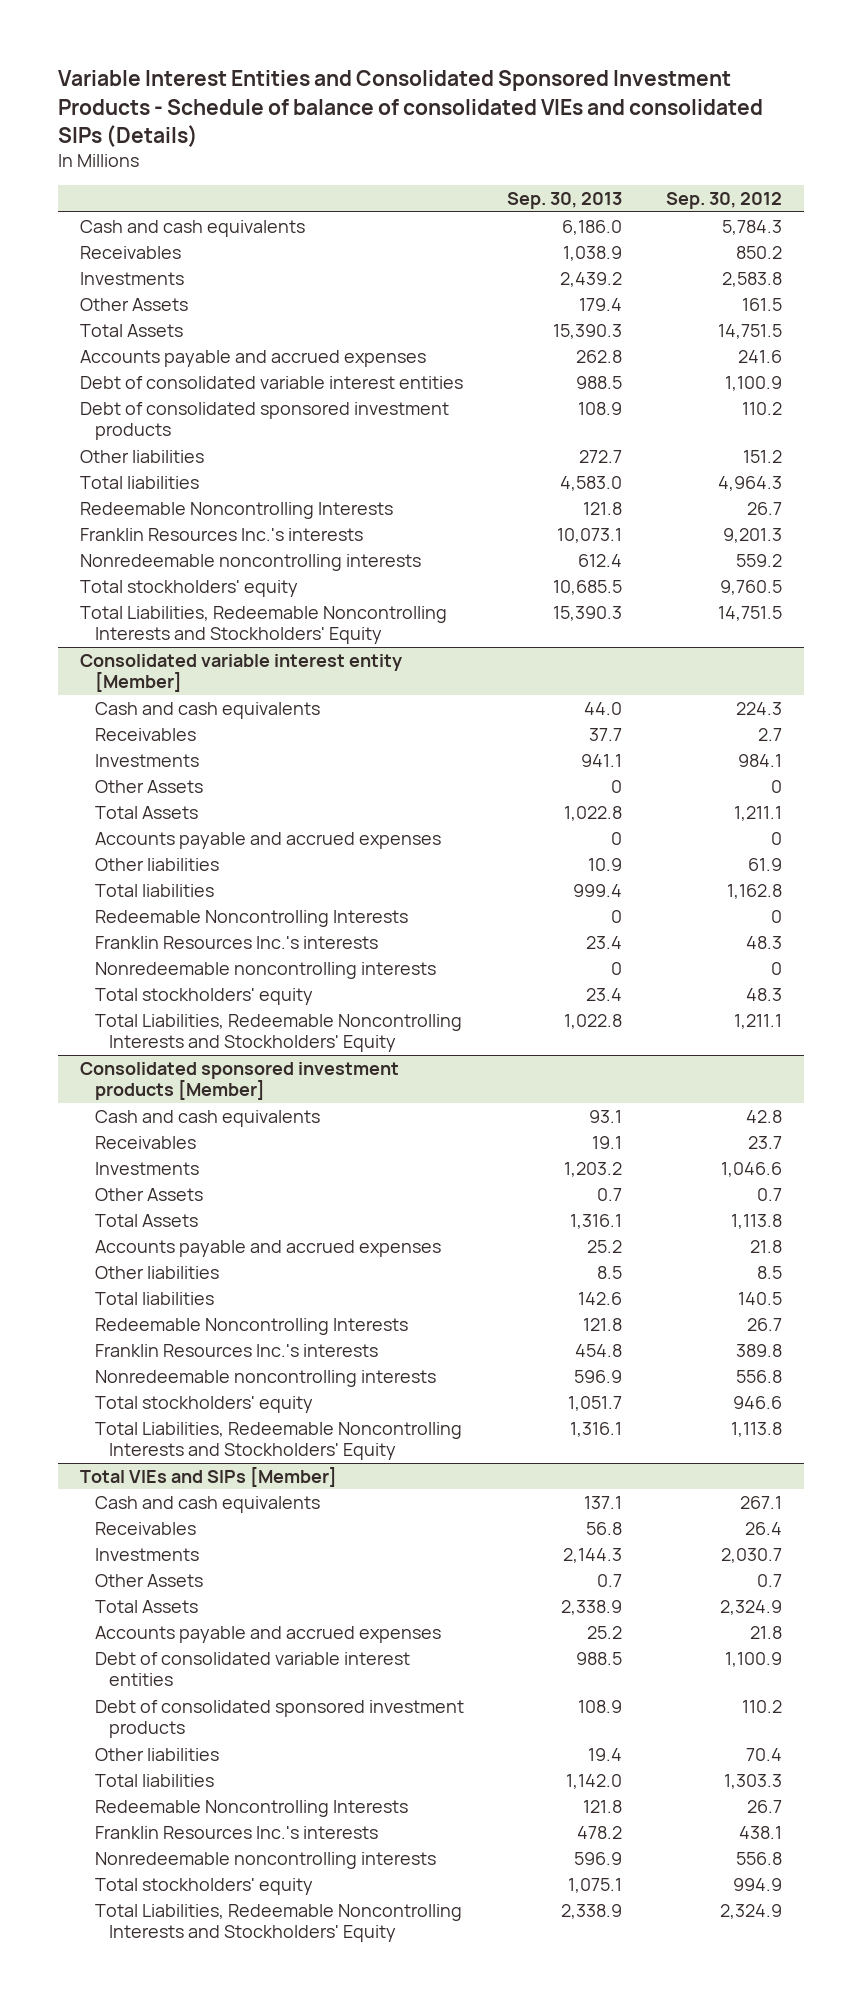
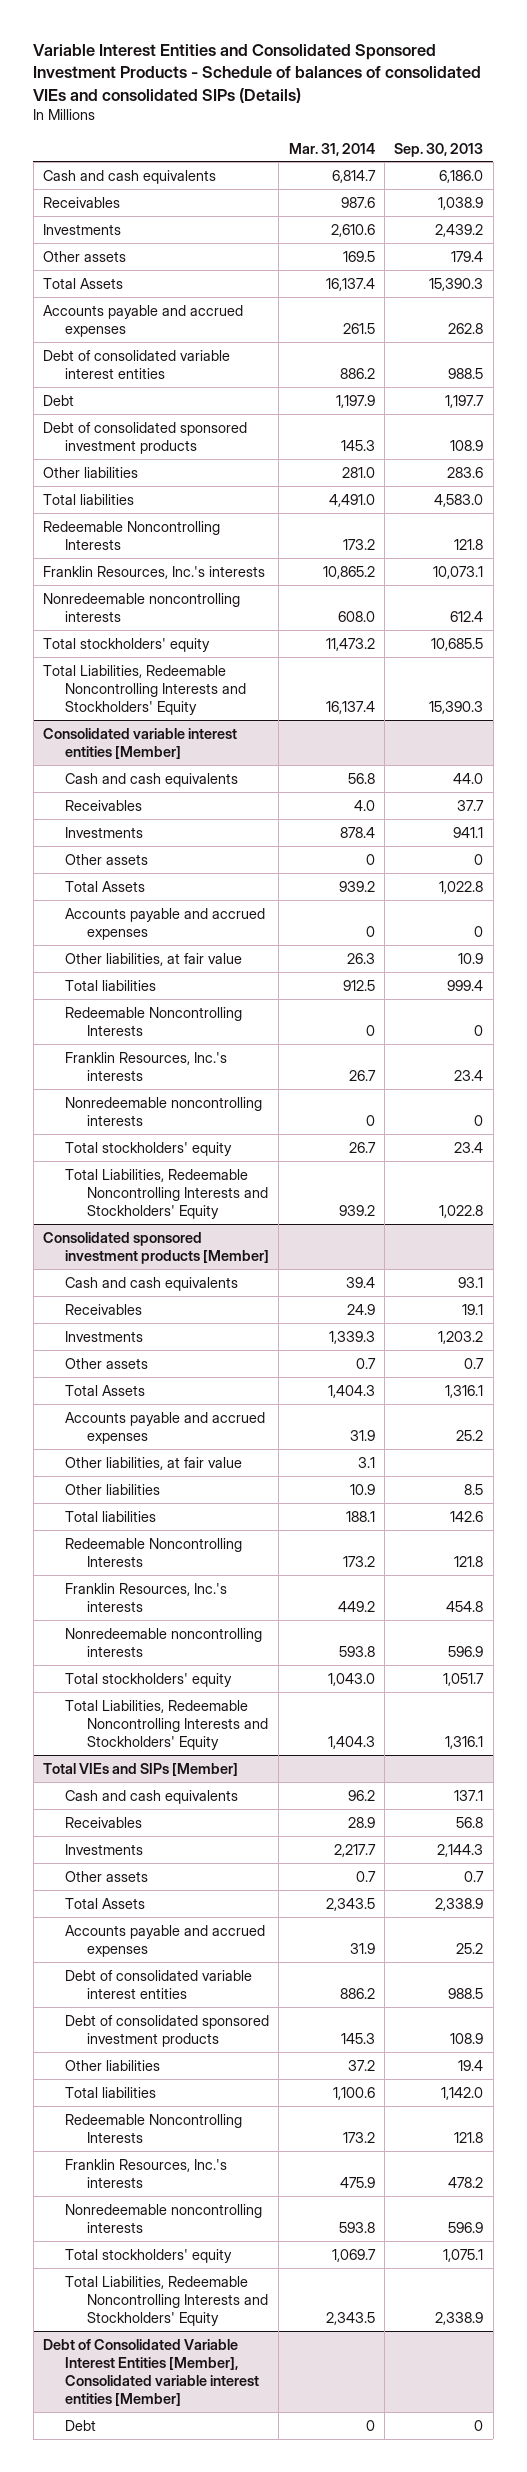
- Variable Interest Entities and Consolidated Sponsored Investment Products - Schedule of balance of consolidated VIEs and consolidated SIPs (Details)
+ Variable Interest Entities and Consolidated Sponsored Investment Products - Schedule of balances of consolidated VIEs and consolidated SIPs (Details)
- | Sep. 30, 2013 | Sep. 30, 2012
+ | Mar. 31, 2014 | Sep. 30, 2013
- Other Assets | 179.4 | 161.5
+ Other assets | 169.5 | 179.4
+ Debt | 1,197.9 | 1,197.7
- Other liabilities | 272.7 | 151.2
+ Other liabilities | 281.0 | 283.6
- Franklin Resources Inc.'s interests | 10,073.1 | 9,201.3
+ Franklin Resources, Inc.'s interests | 10,865.2 | 10,073.1
- Consolidated variable interest entity [Member]
+ Consolidated variable interest entities [Member]
- Other Assets | 0 | 0
+ Other assets | 0 | 0
- Other liabilities | 10.9 | 61.9
+ Other liabilities, at fair value | 26.3 | 10.9
- Franklin Resources Inc.'s interests | 23.4 | 48.3
+ Franklin Resources, Inc.'s interests | 26.7 | 23.4
@ Consolidated sponsored investment products [Member]
- Other Assets | 0.7 | 0.7
+ Other assets | 0.7 | 0.7
+ Other liabilities, at fair value | 3.1 |
- Franklin Resources Inc.'s interests | 454.8 | 389.8
+ Franklin Resources, Inc.'s interests | 449.2 | 454.8
@ Total VIEs and SIPs [Member]
- Other Assets | 0.7 | 0.7
+ Other assets | 0.7 | 0.7
- Franklin Resources Inc.'s interests | 478.2 | 438.1
+ Franklin Resources, Inc.'s interests | 475.9 | 478.2
+ Debt of Consolidated Variable Interest Entities [Member], Consolidated variable interest entities [Member]
+ Debt | 0 | 0

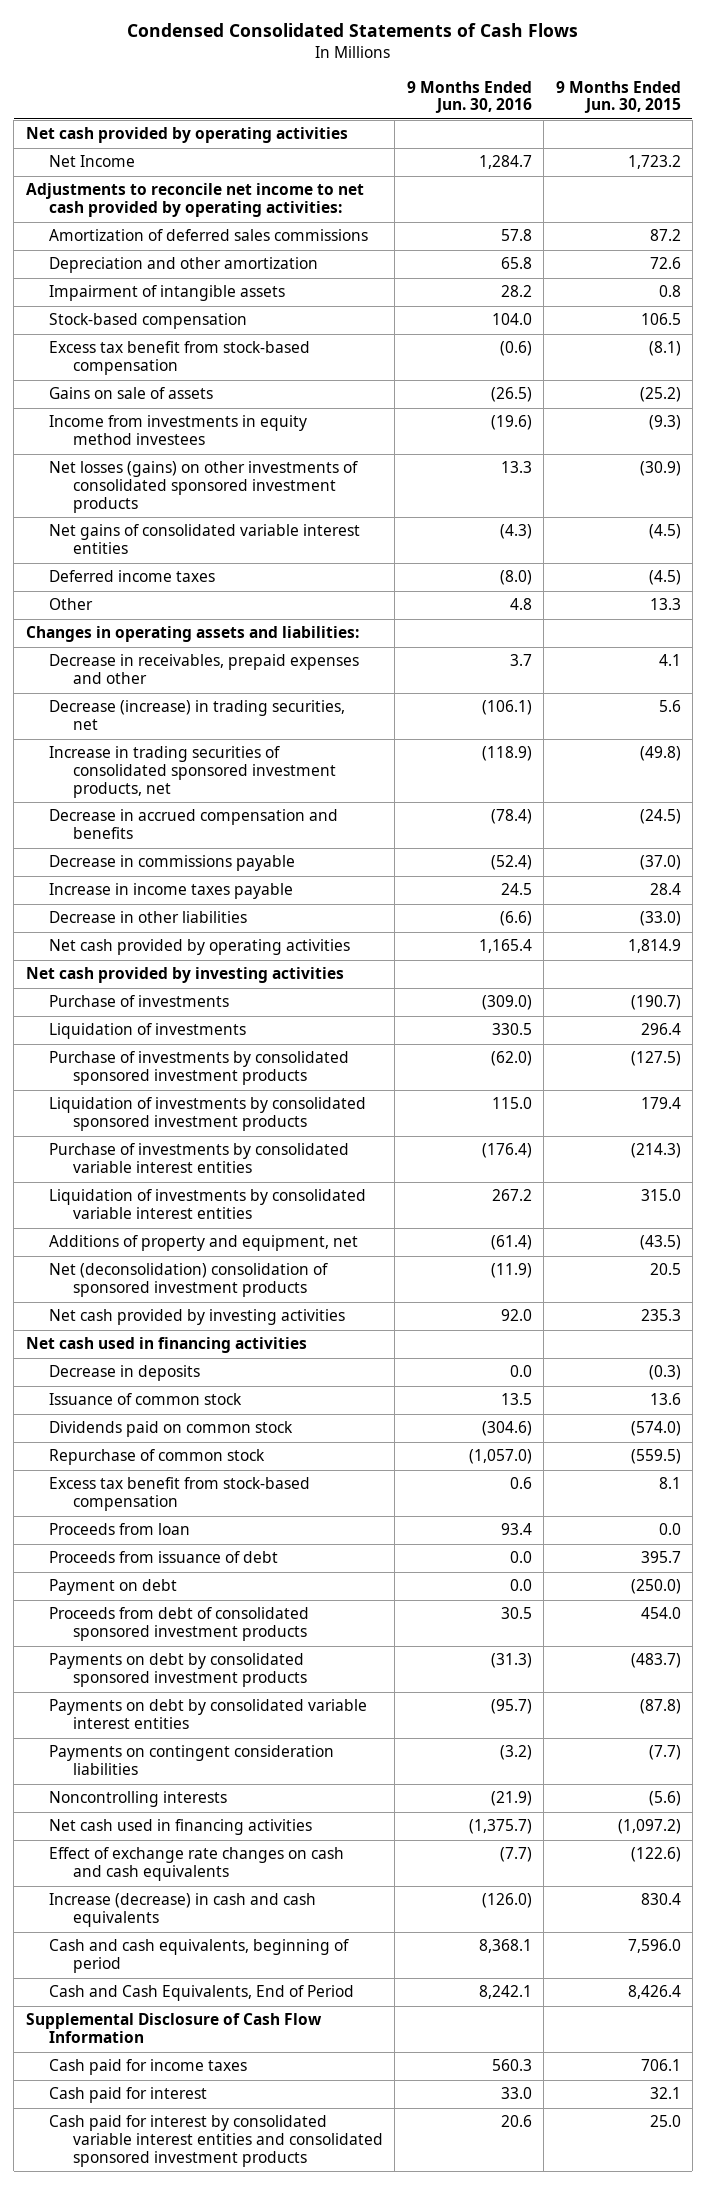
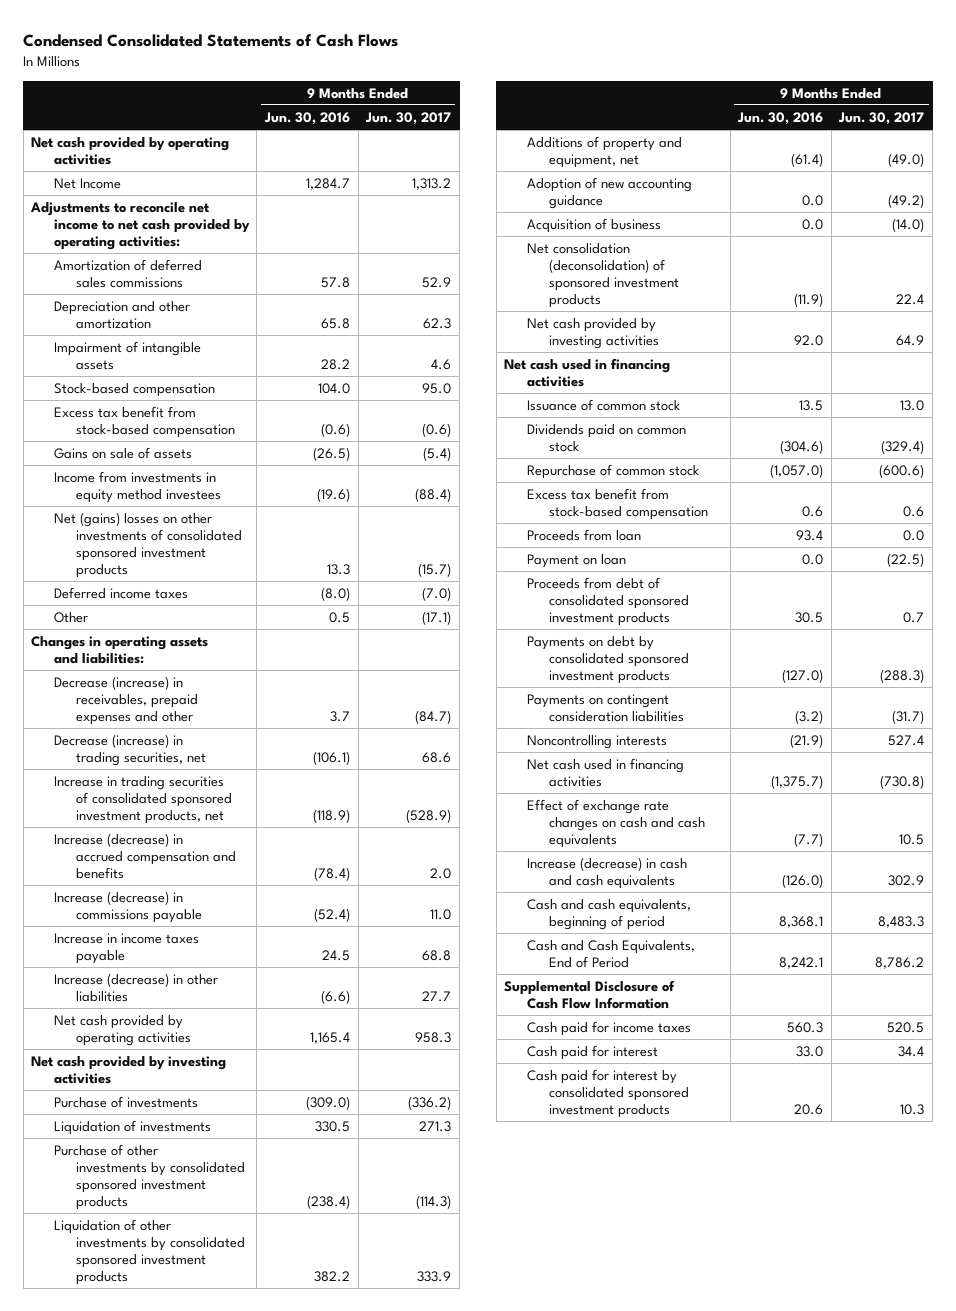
- | 9 Months Ended Jun. 30, 2016 | 9 Months Ended Jun. 30, 2015
+ | 9 Months Ended Jun. 30, 2016 | 9 Months Ended Jun. 30, 2017
- Net losses (gains) on other investments of consolidated sponsored investment products | 13.3 | (30.9)
- Net gains of consolidated variable interest entities | (4.3) | (4.5)
+ Net (gains) losses on other investments of consolidated sponsored investment products | 13.3 | (15.7)
- Other | 4.8 | 13.3
+ Other | 0.5 | (17.1)
- Decrease in receivables, prepaid expenses and other | 3.7 | 4.1
+ Decrease (increase) in receivables, prepaid expenses and other | 3.7 | (84.7)
- Decrease in accrued compensation and benefits | (78.4) | (24.5)
- Decrease in commissions payable | (52.4) | (37.0)
+ Increase (decrease) in accrued compensation and benefits | (78.4) | 2.0
+ Increase (decrease) in commissions payable | (52.4) | 11.0
- Decrease in other liabilities | (6.6) | (33.0)
+ Increase (decrease) in other liabilities | (6.6) | 27.7
- Purchase of investments by consolidated sponsored investment products | (62.0) | (127.5)
- Liquidation of investments by consolidated sponsored investment products | 115.0 | 179.4
- Purchase of investments by consolidated variable interest entities | (176.4) | (214.3)
- Liquidation of investments by consolidated variable interest entities | 267.2 | 315.0
+ Purchase of other investments by consolidated sponsored investment products | (238.4) | (114.3)
+ Liquidation of other investments by consolidated sponsored investment products | 382.2 | 333.9
- Net (deconsolidation) consolidation of sponsored investment products | (11.9) | 20.5
+ Adoption of new accounting guidance | 0.0 | (49.2)
+ Acquisition of business | 0.0 | (14.0)
+ Net consolidation (deconsolidation) of sponsored investment products | (11.9) | 22.4
- Decrease in deposits | 0.0 | (0.3)
- Proceeds from issuance of debt | 0.0 | 395.7
- Payment on debt | 0.0 | (250.0)
+ Payment on loan | 0.0 | (22.5)
- Payments on debt by consolidated sponsored investment products | (31.3) | (483.7)
- Payments on debt by consolidated variable interest entities | (95.7) | (87.8)
+ Payments on debt by consolidated sponsored investment products | (127.0) | (288.3)
- Cash paid for interest by consolidated variable interest entities and consolidated sponsored investment products | 20.6 | 25.0
+ Cash paid for interest by consolidated sponsored investment products | 20.6 | 10.3

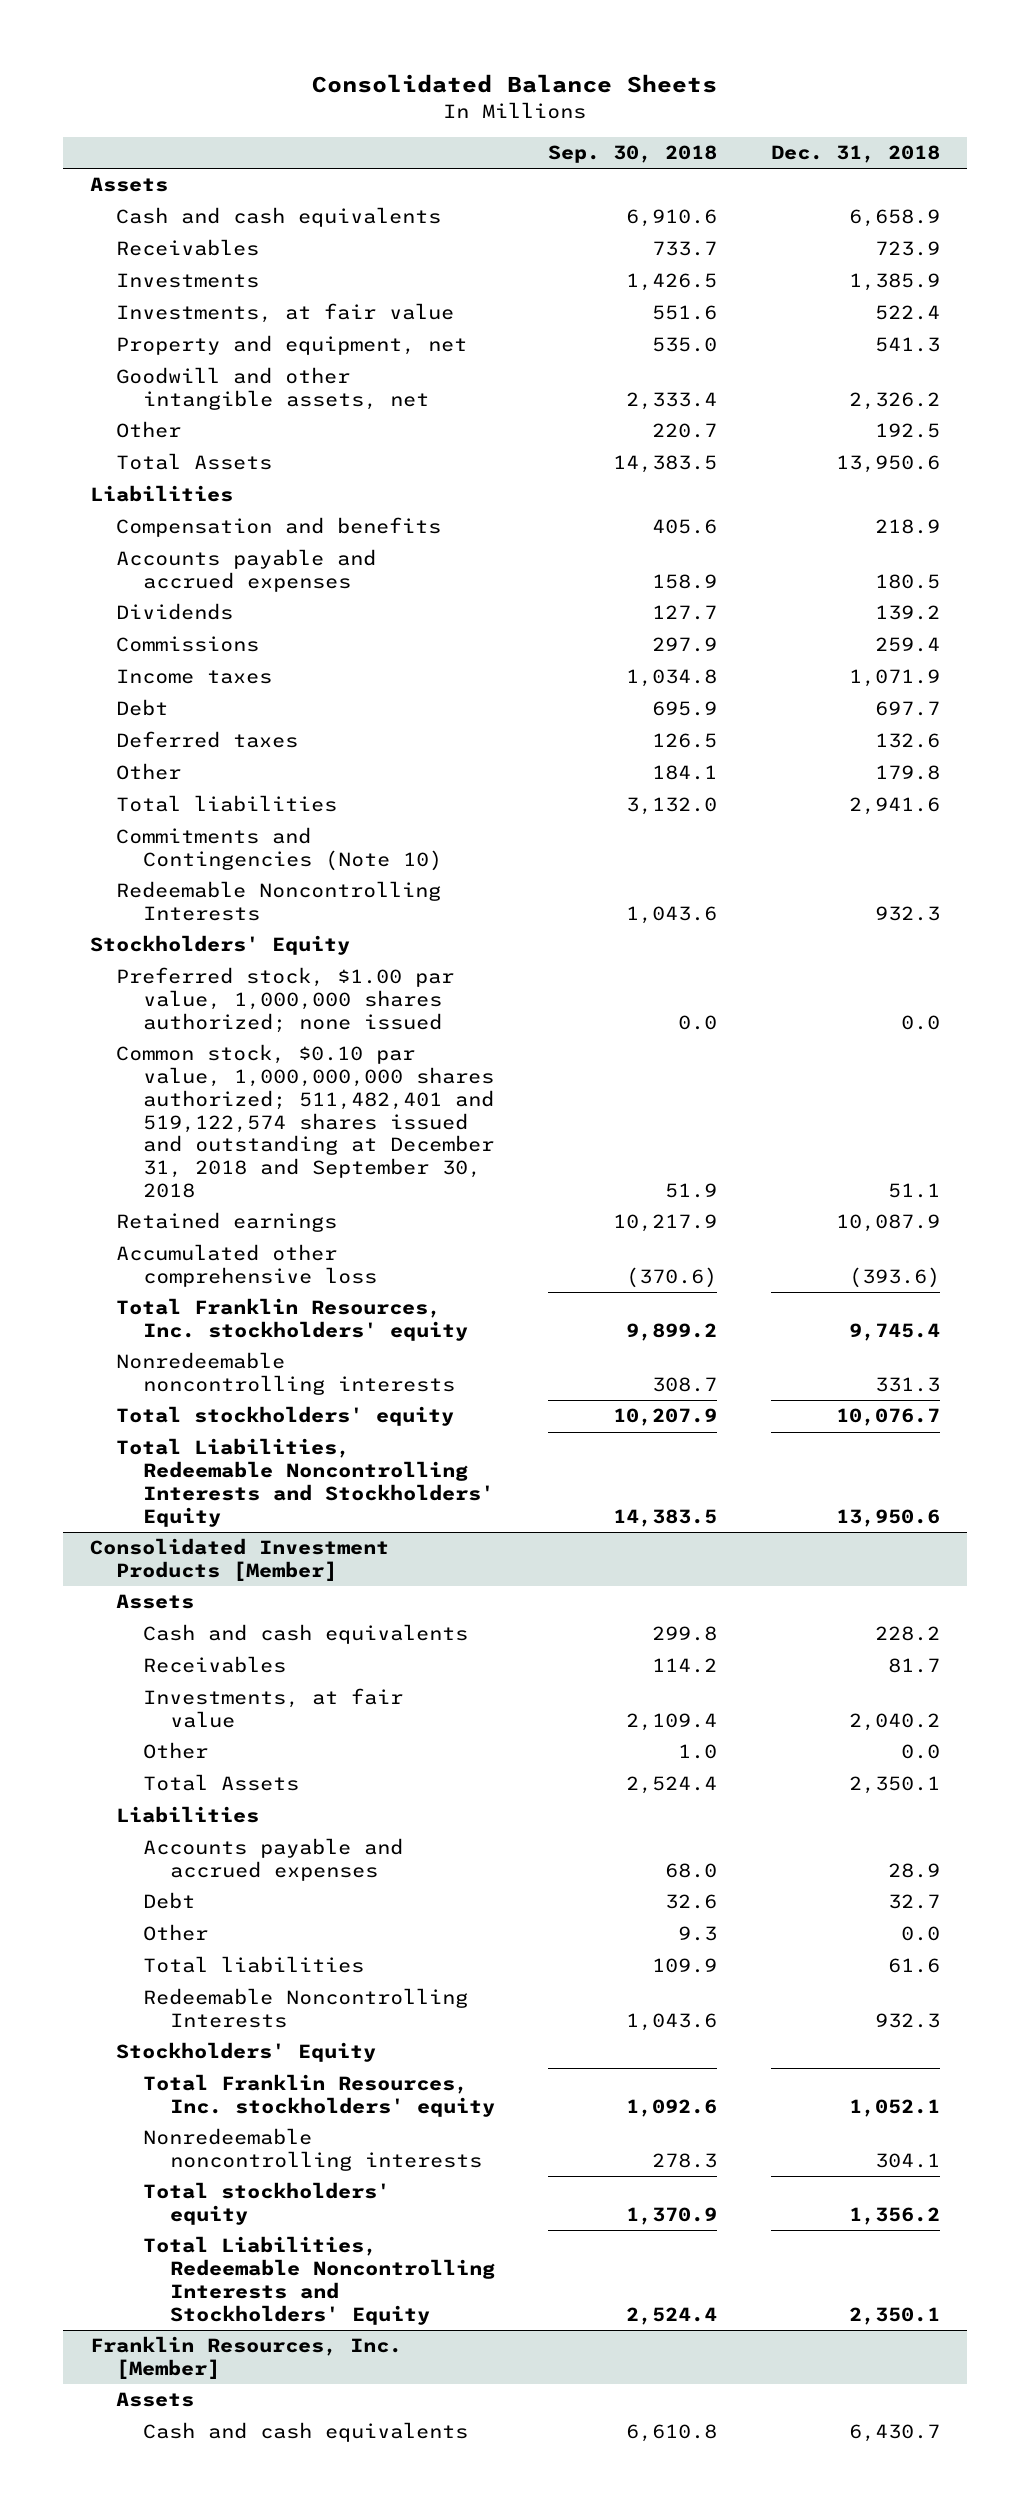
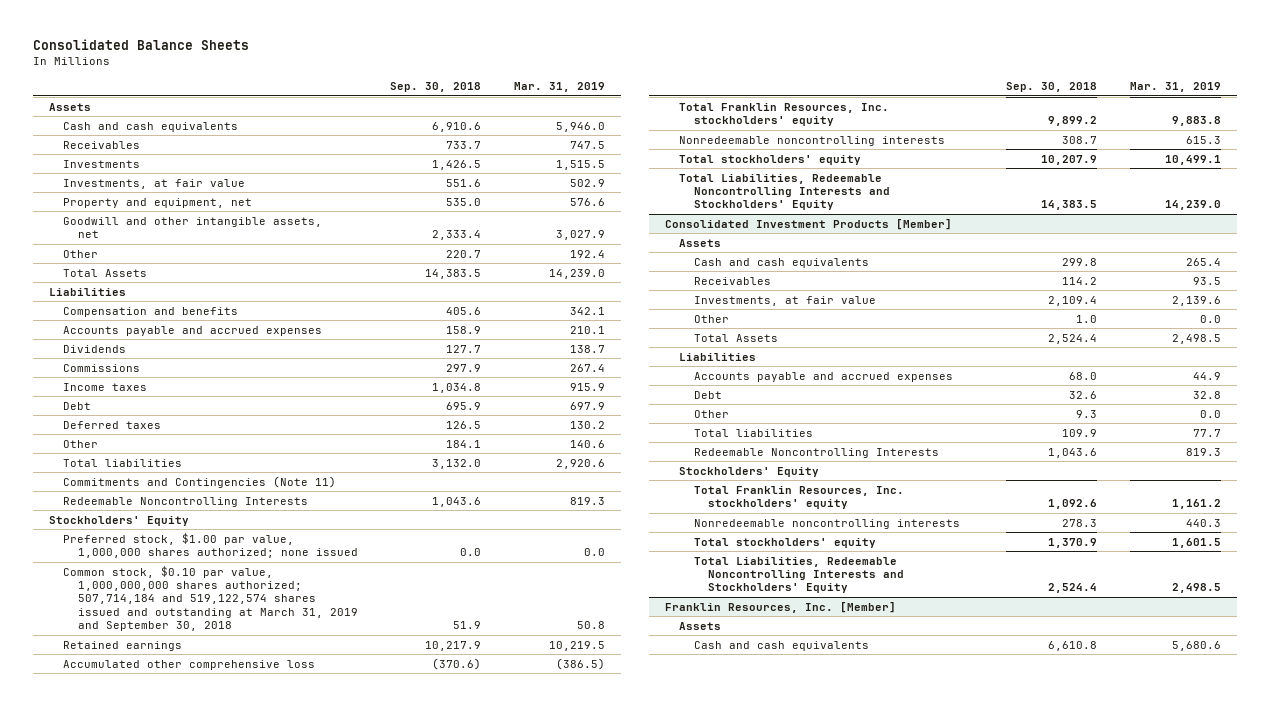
- | Sep. 30, 2018 | Dec. 31, 2018
+ | Sep. 30, 2018 | Mar. 31, 2019
- Commitments and Contingencies (Note 10)
+ Commitments and Contingencies (Note 11)
- Common stock, $0.10 par value, 1,000,000,000 shares authorized; 511,482,401 and 519,122,574 shares issued and outstanding at December 31, 2018 and September 30, 2018 | 51.9 | 51.1
+ Common stock, $0.10 par value, 1,000,000,000 shares authorized; 507,714,184 and 519,122,574 shares issued and outstanding at March 31, 2019 and September 30, 2018 | 51.9 | 50.8

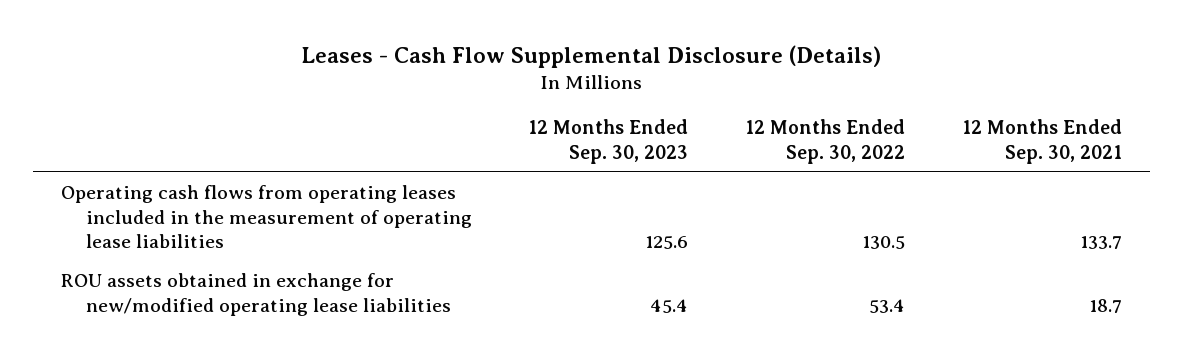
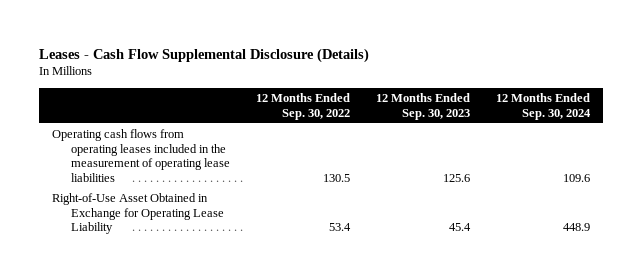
- | 12 Months Ended Sep. 30, 2023 | 12 Months Ended Sep. 30, 2022 | 12 Months Ended Sep. 30, 2021
+ | 12 Months Ended Sep. 30, 2022 | 12 Months Ended Sep. 30, 2023 | 12 Months Ended Sep. 30, 2024
- ROU assets obtained in exchange for new/modified operating lease liabilities | 45.4 | 53.4 | 18.7
+ Right-of-Use Asset Obtained in Exchange for Operating Lease Liability | 53.4 | 45.4 | 448.9

